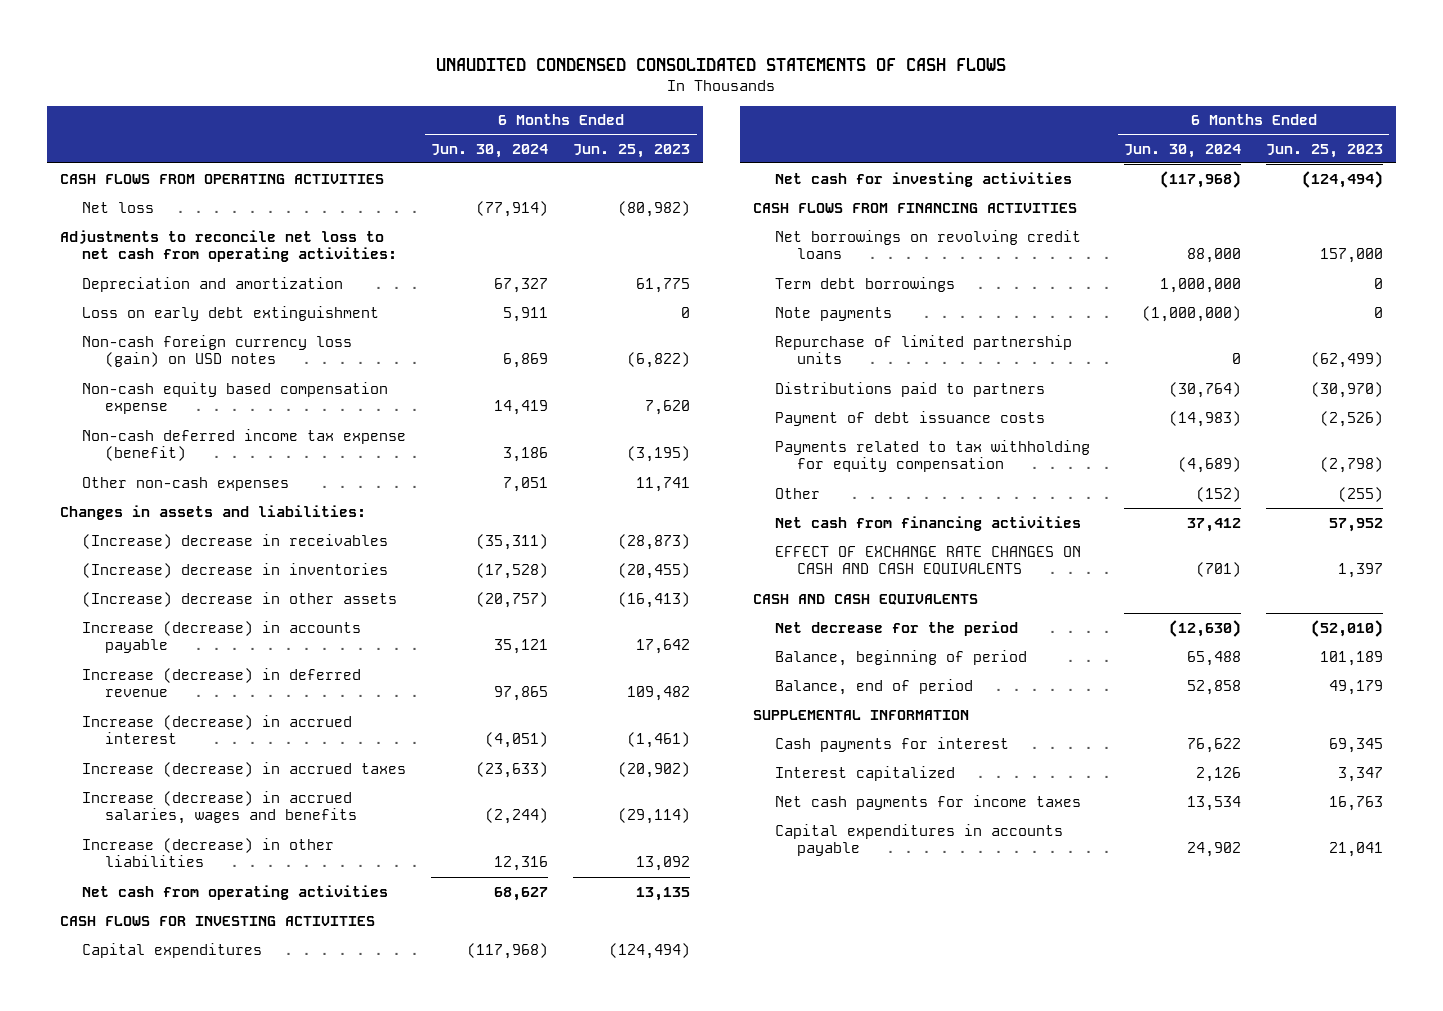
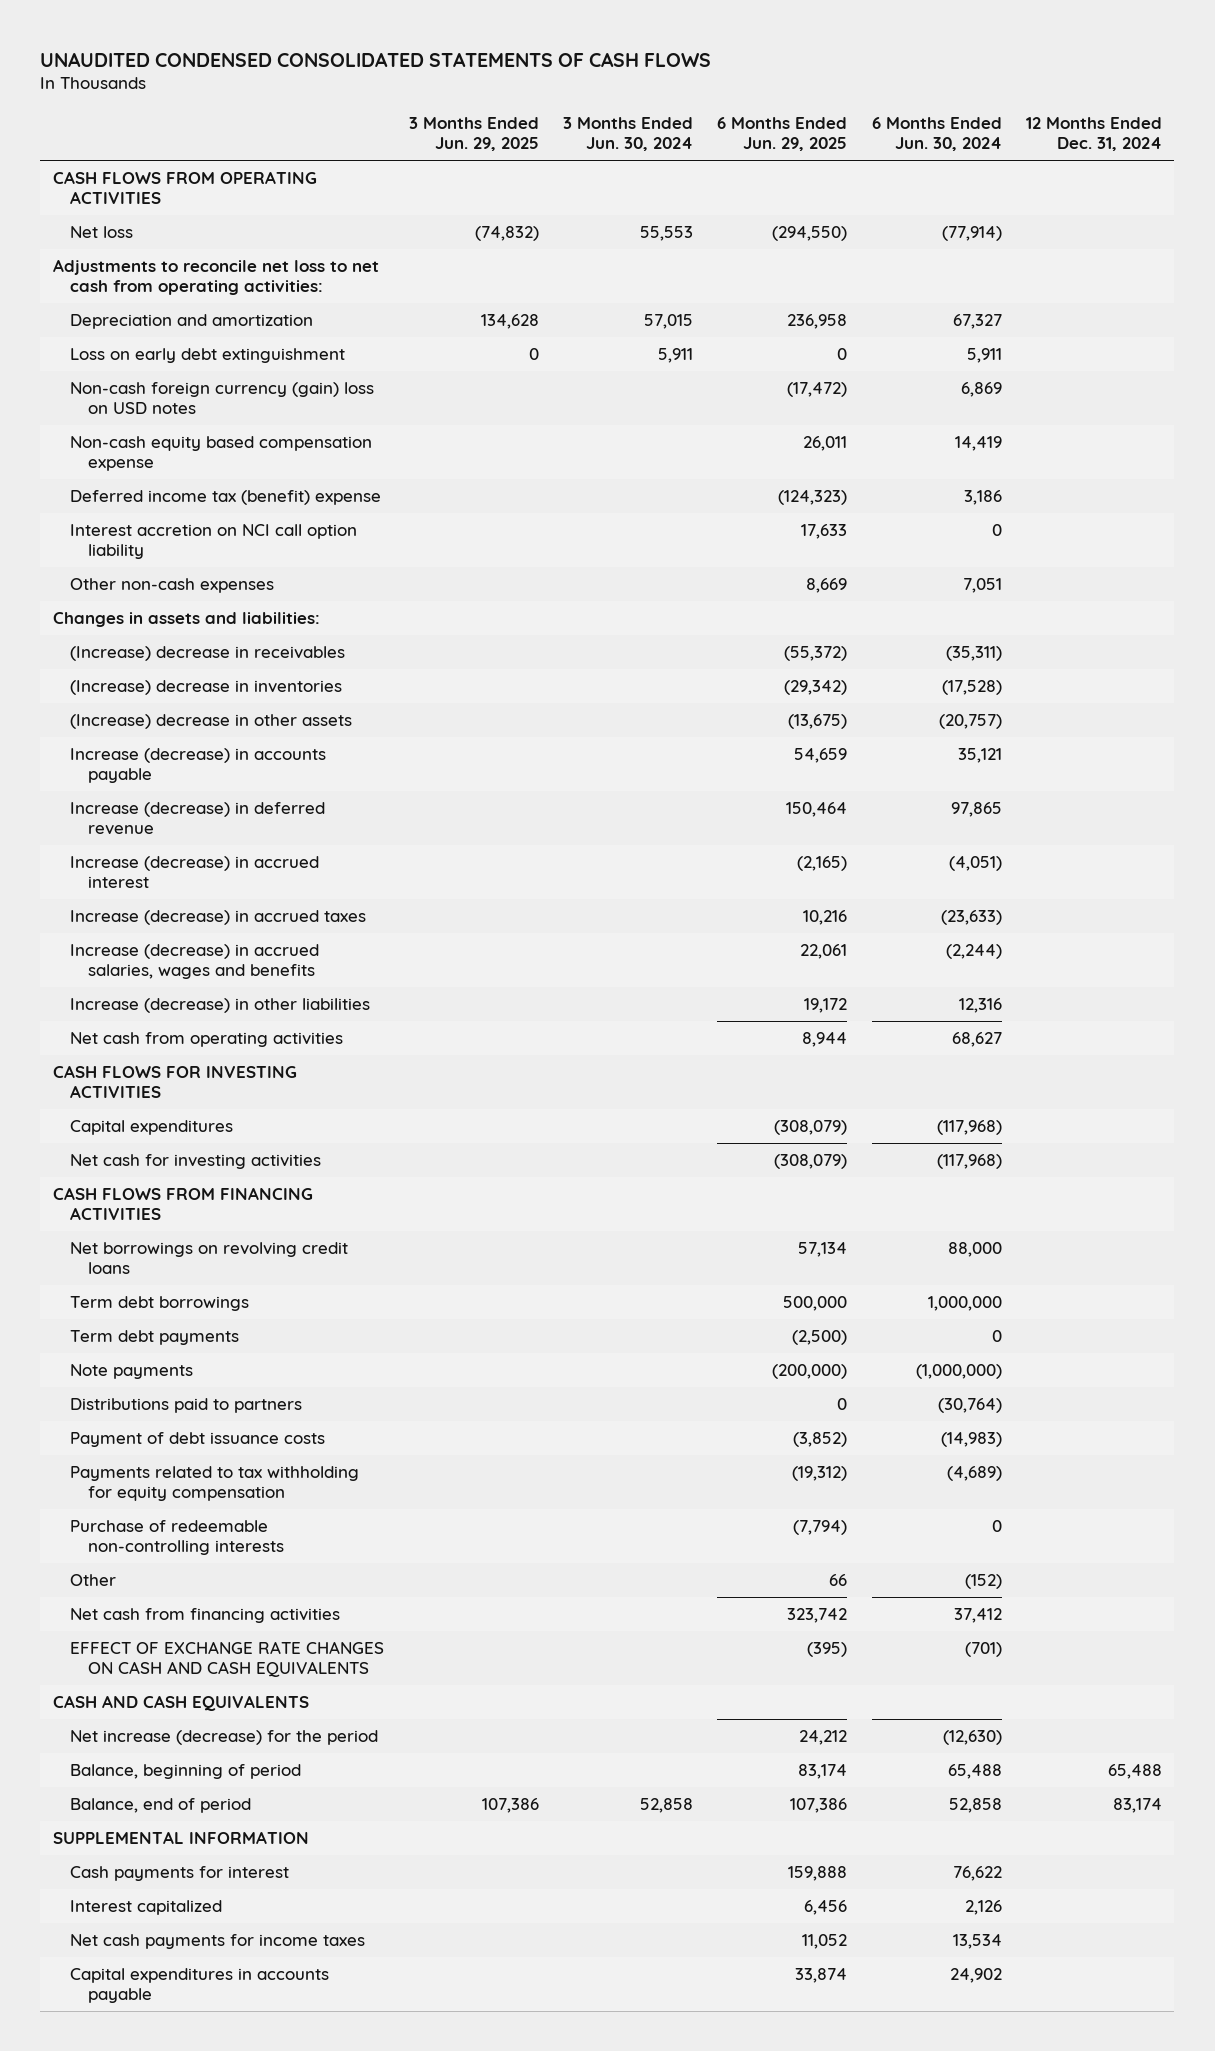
- | 6 Months Ended Jun. 30, 2024 | 6 Months Ended Jun. 25, 2023
+ | 3 Months Ended Jun. 29, 2025 | 3 Months Ended Jun. 30, 2024 | 6 Months Ended Jun. 29, 2025 | 6 Months Ended Jun. 30, 2024 | 12 Months Ended Dec. 31, 2024
- Non-cash foreign currency loss (gain) on USD notes | 6,869 | (6,822)
+ Non-cash foreign currency (gain) loss on USD notes | | | (17,472) | 6,869 |
- Non-cash deferred income tax expense (benefit) | 3,186 | (3,195)
+ Deferred income tax (benefit) expense | | | (124,323) | 3,186 |
+ Interest accretion on NCI call option liability | | | 17,633 | 0 |
+ Term debt payments | | | (2,500) | 0 |
- Repurchase of limited partnership units | 0 | (62,499)
+ Purchase of redeemable non-controlling interests | | | (7,794) | 0 |
- Net decrease for the period | (12,630) | (52,010)
+ Net increase (decrease) for the period | | | 24,212 | (12,630) |

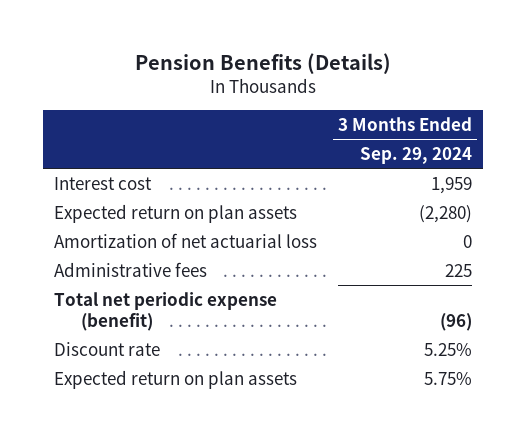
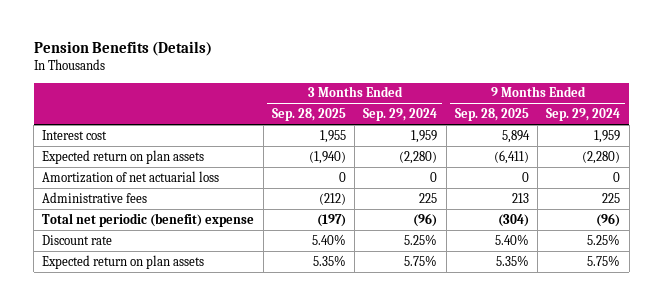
- | 3 Months Ended Sep. 29, 2024
+ | 3 Months Ended Sep. 28, 2025 | 3 Months Ended Sep. 29, 2024 | 9 Months Ended Sep. 28, 2025 | 9 Months Ended Sep. 29, 2024
- Total net periodic expense (benefit) | (96)
+ Total net periodic (benefit) expense | (197) | (96) | (304) | (96)

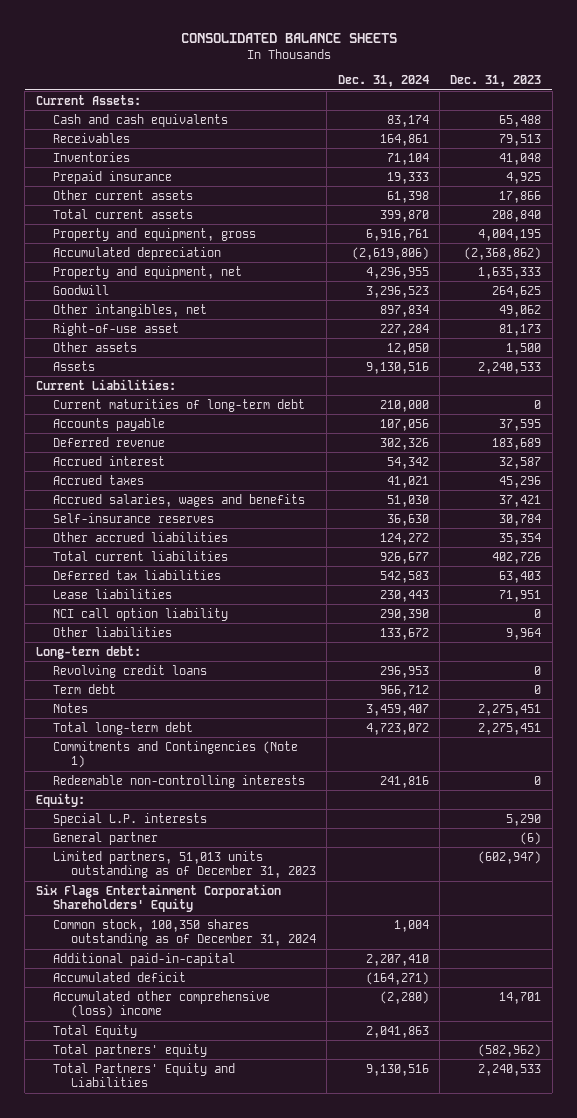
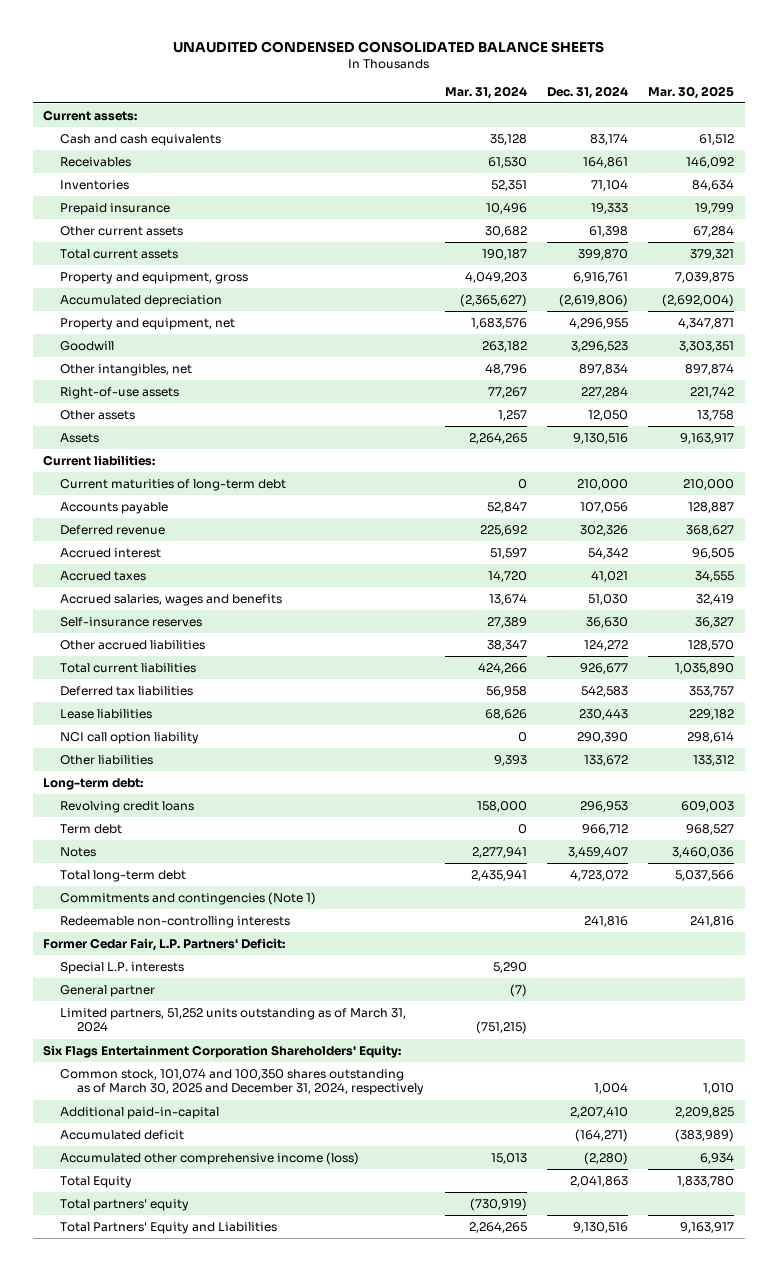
- CONSOLIDATED BALANCE SHEETS
+ UNAUDITED CONDENSED CONSOLIDATED BALANCE SHEETS
- | Dec. 31, 2024 | Dec. 31, 2023
+ | Mar. 31, 2024 | Dec. 31, 2024 | Mar. 30, 2025
- Current Assets:
+ Current assets:
- Right-of-use asset | 227,284 | 81,173
+ Right-of-use assets | 77,267 | 227,284 | 221,742
- Current Liabilities:
+ Current liabilities:
- Commitments and Contingencies (Note 1)
+ Commitments and contingencies (Note 1)
- Equity:
+ Former Cedar Fair, L.P. Partners' Deficit:
- Limited partners, 51,013 units outstanding as of December 31, 2023 | | (602,947)
- Six Flags Entertainment Corporation Shareholders' Equity
- Common stock, 100,350 shares outstanding as of December 31, 2024 | 1,004 |
+ Limited partners, 51,252 units outstanding as of March 31, 2024 | (751,215) | |
+ Six Flags Entertainment Corporation Shareholders' Equity:
+ Common stock, 101,074 and 100,350 shares outstanding as of March 30, 2025 and December 31, 2024, respectively | | 1,004 | 1,010
- Accumulated other comprehensive (loss) income | (2,280) | 14,701
+ Accumulated other comprehensive income (loss) | 15,013 | (2,280) | 6,934

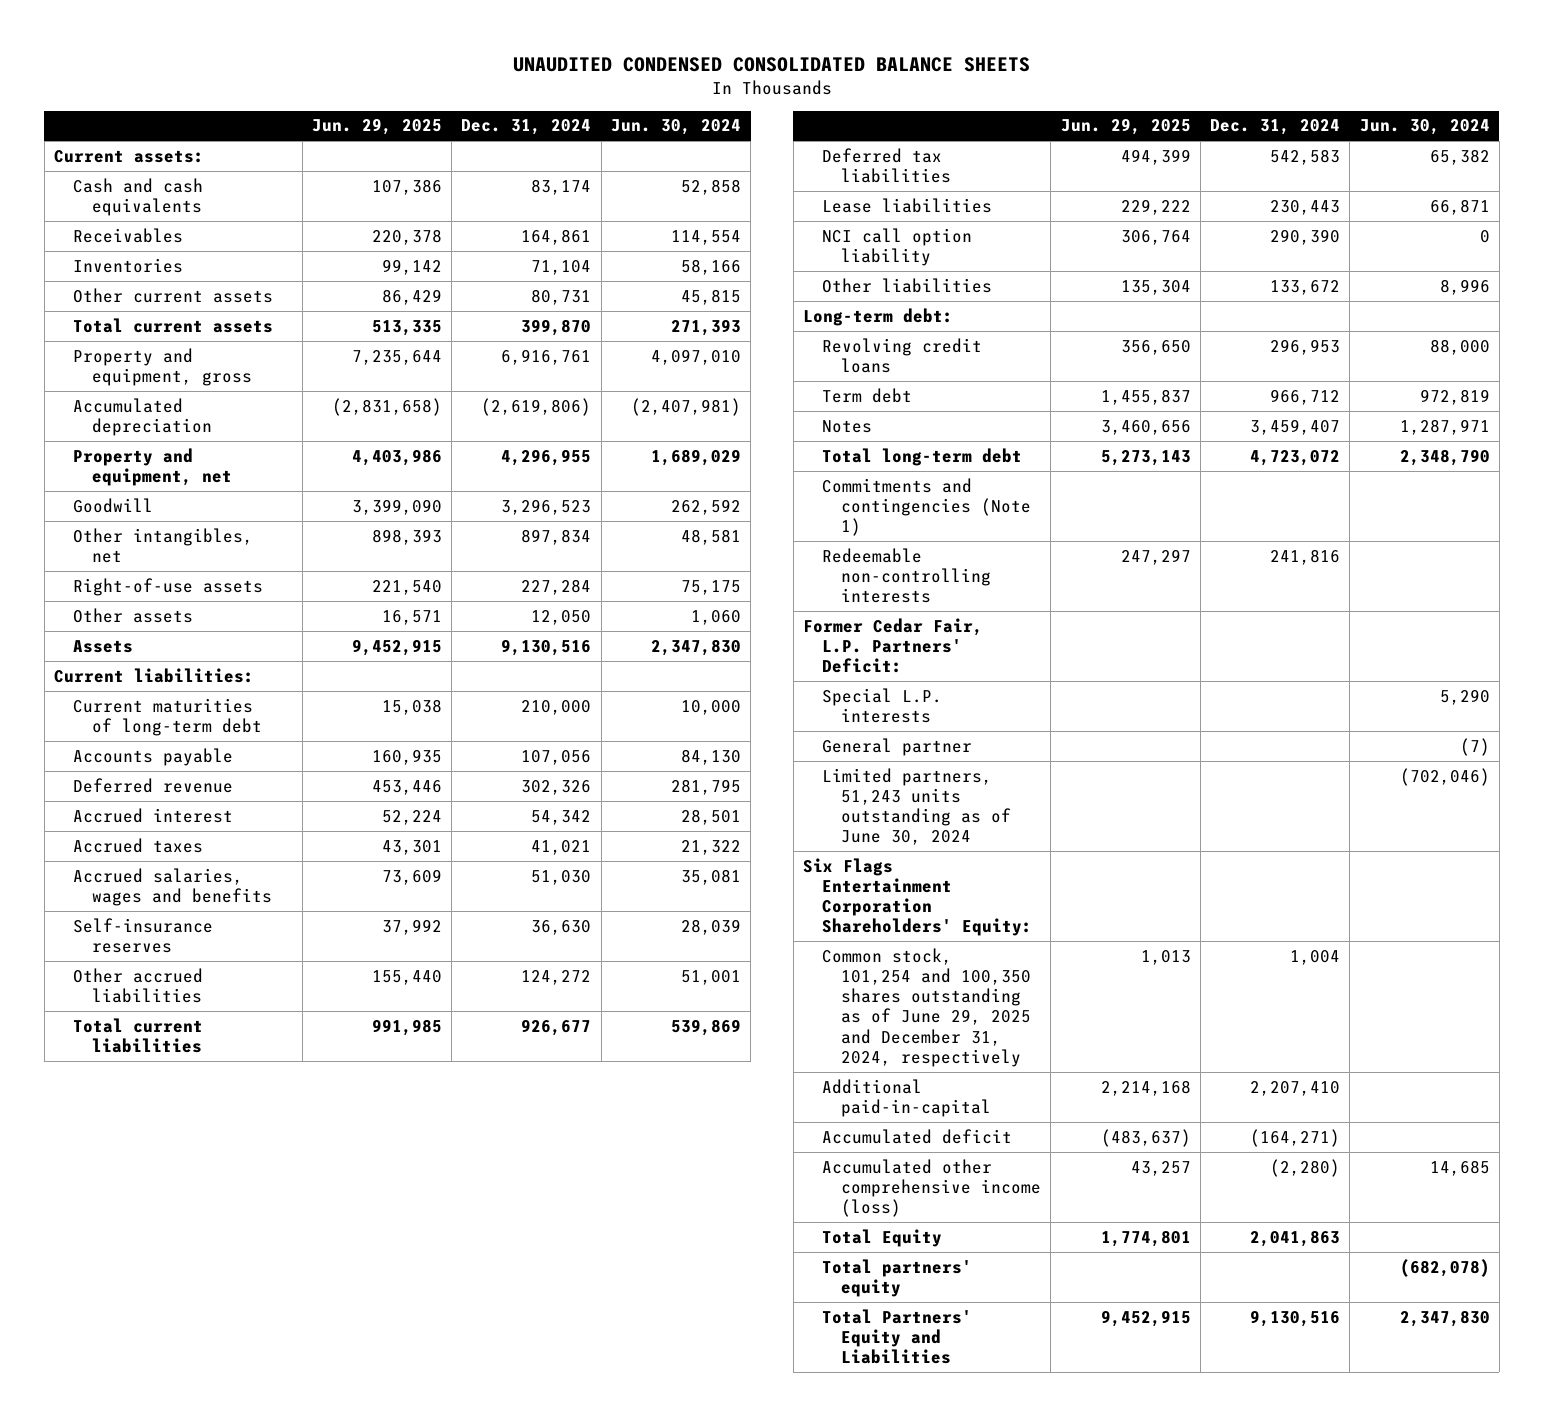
- | Mar. 31, 2024 | Dec. 31, 2024 | Mar. 30, 2025
+ | Jun. 29, 2025 | Dec. 31, 2024 | Jun. 30, 2024
- Prepaid insurance | 10,496 | 19,333 | 19,799
- Other current assets | 30,682 | 61,398 | 67,284
+ Other current assets | 86,429 | 80,731 | 45,815
- Limited partners, 51,252 units outstanding as of March 31, 2024 | (751,215) | |
+ Limited partners, 51,243 units outstanding as of June 30, 2024 | | | (702,046)
- Common stock, 101,074 and 100,350 shares outstanding as of March 30, 2025 and December 31, 2024, respectively | | 1,004 | 1,010
+ Common stock, 101,254 and 100,350 shares outstanding as of June 29, 2025 and December 31, 2024, respectively | 1,013 | 1,004 |

